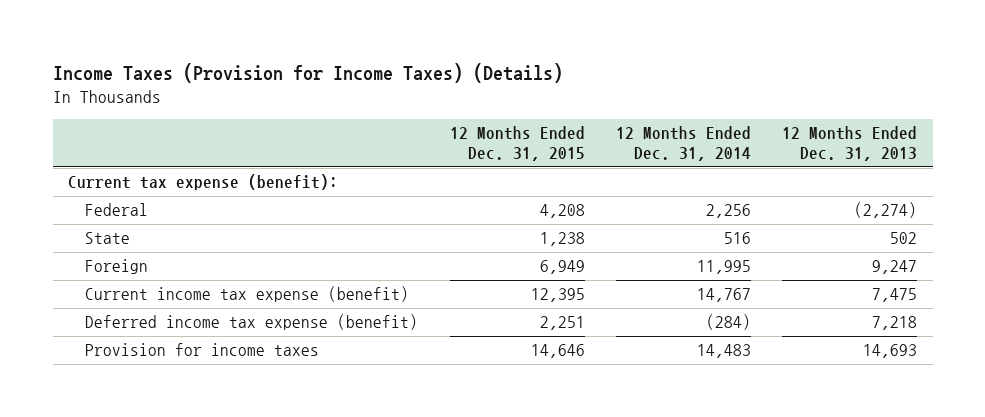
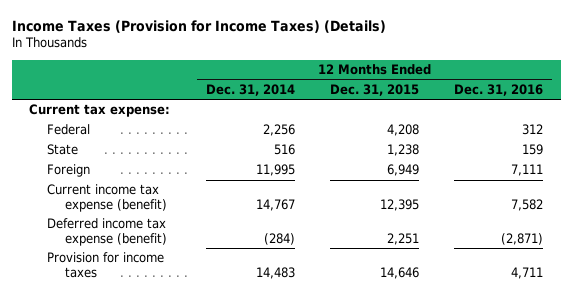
- | 12 Months Ended Dec. 31, 2015 | 12 Months Ended Dec. 31, 2014 | 12 Months Ended Dec. 31, 2013
+ | 12 Months Ended Dec. 31, 2014 | 12 Months Ended Dec. 31, 2015 | 12 Months Ended Dec. 31, 2016
- Current tax expense (benefit):
+ Current tax expense:

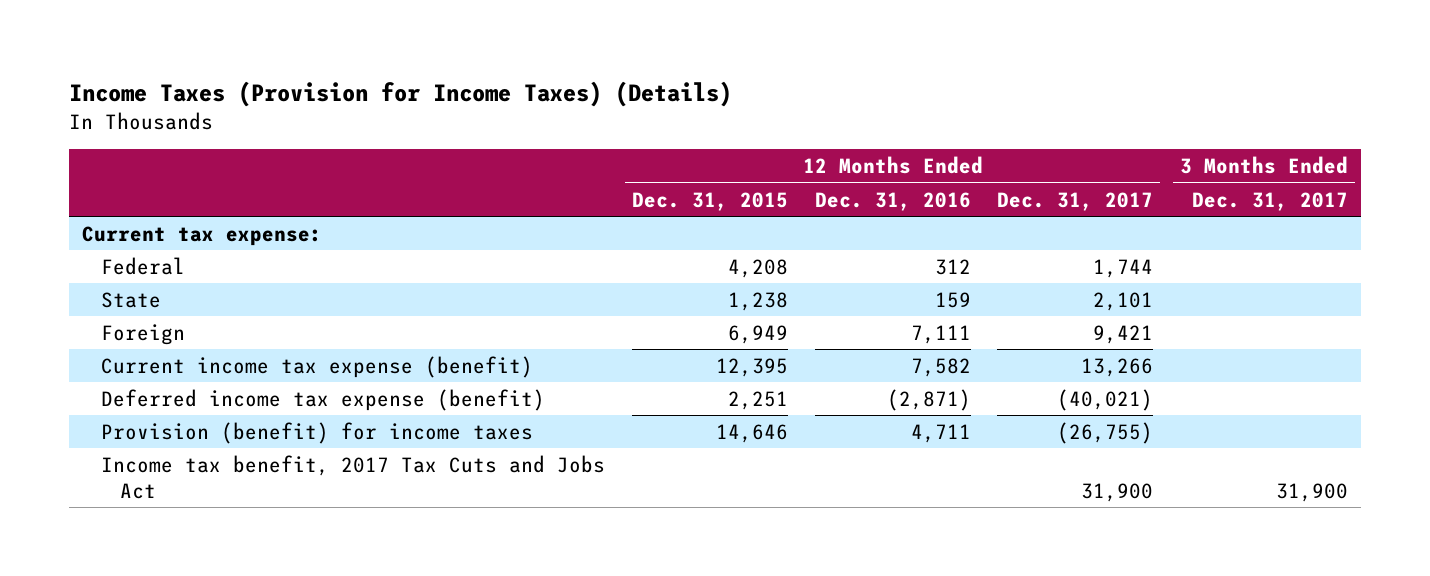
- | 12 Months Ended Dec. 31, 2014 | 12 Months Ended Dec. 31, 2015 | 12 Months Ended Dec. 31, 2016
+ | 12 Months Ended Dec. 31, 2015 | 12 Months Ended Dec. 31, 2016 | 12 Months Ended Dec. 31, 2017 | 3 Months Ended Dec. 31, 2017
- Provision for income taxes | 14,483 | 14,646 | 4,711
+ Provision (benefit) for income taxes | 14,646 | 4,711 | (26,755) |
+ Income tax benefit, 2017 Tax Cuts and Jobs Act | | | 31,900 | 31,900

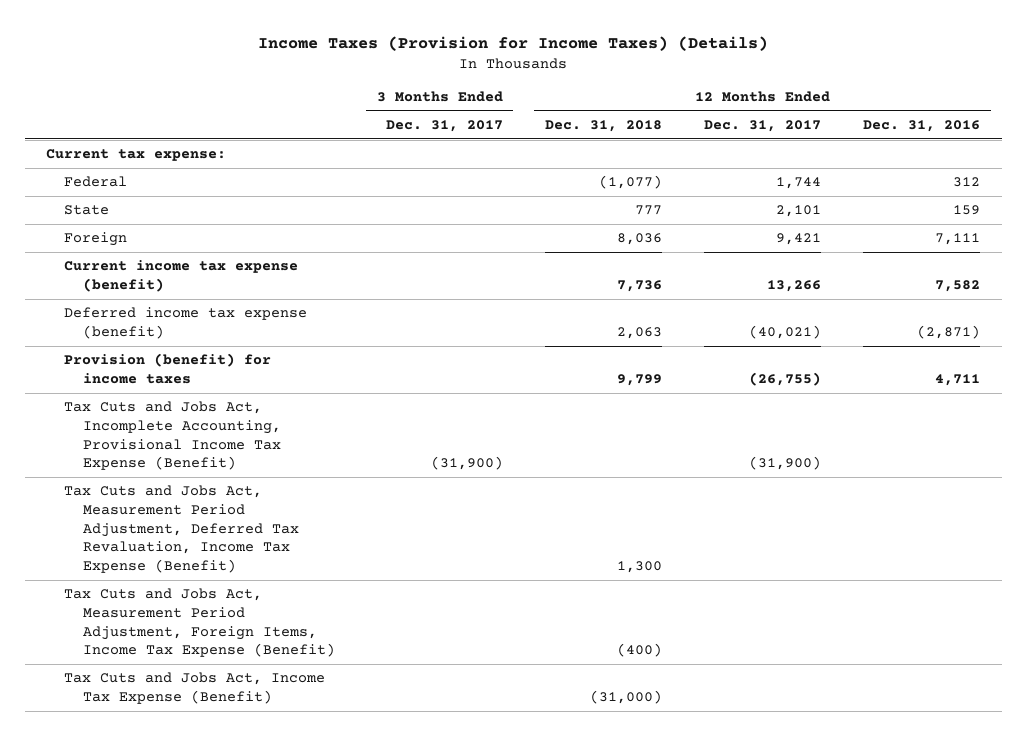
- | 12 Months Ended Dec. 31, 2015 | 12 Months Ended Dec. 31, 2016 | 12 Months Ended Dec. 31, 2017 | 3 Months Ended Dec. 31, 2017
+ | 3 Months Ended Dec. 31, 2017 | 12 Months Ended Dec. 31, 2018 | 12 Months Ended Dec. 31, 2017 | 12 Months Ended Dec. 31, 2016
- Income tax benefit, 2017 Tax Cuts and Jobs Act | | | 31,900 | 31,900
+ Tax Cuts and Jobs Act, Incomplete Accounting, Provisional Income Tax Expense (Benefit) | (31,900) | | (31,900) |
+ Tax Cuts and Jobs Act, Measurement Period Adjustment, Deferred Tax Revaluation, Income Tax Expense (Benefit) | | 1,300 | |
+ Tax Cuts and Jobs Act, Measurement Period Adjustment, Foreign Items, Income Tax Expense (Benefit) | | (400) | |
+ Tax Cuts and Jobs Act, Income Tax Expense (Benefit) | | (31,000) | |

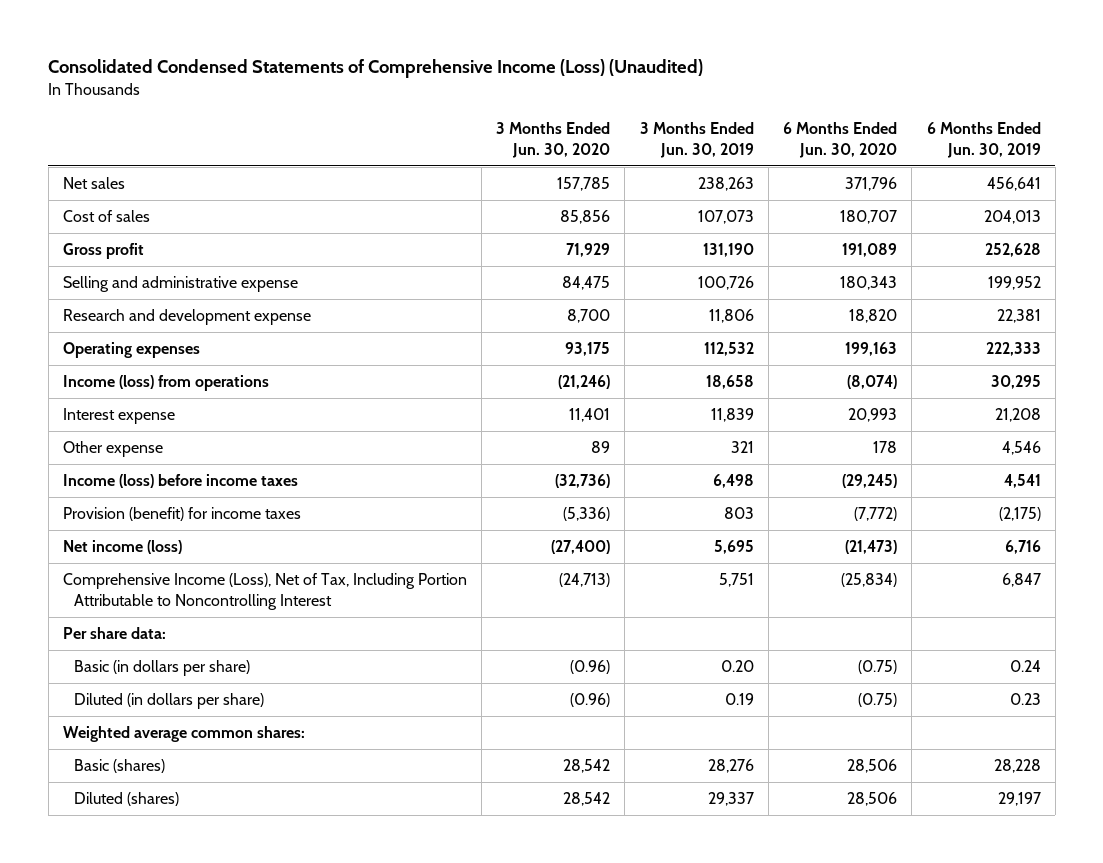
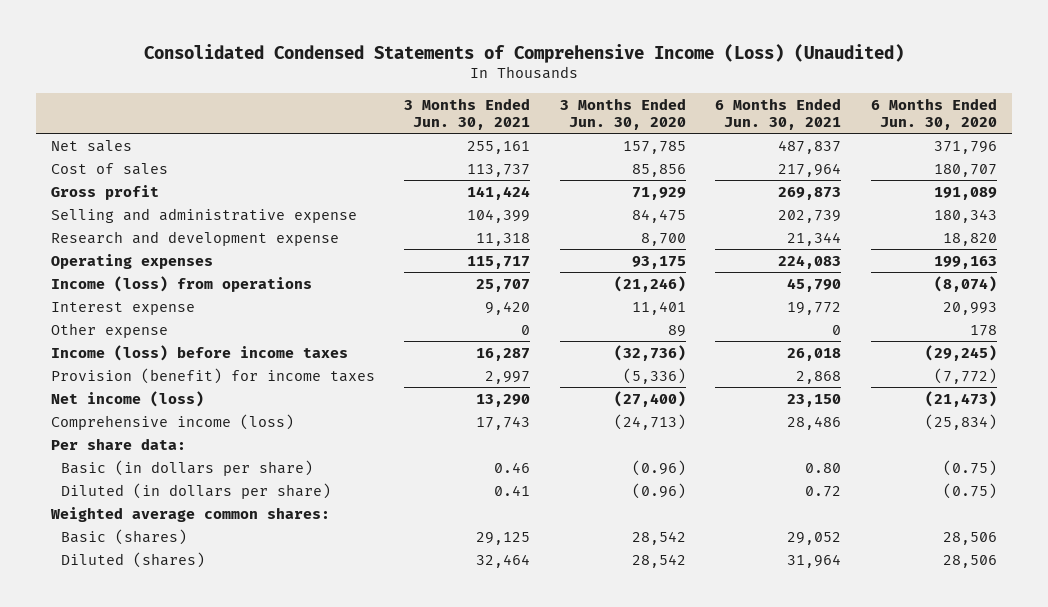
- | 3 Months Ended Jun. 30, 2020 | 3 Months Ended Jun. 30, 2019 | 6 Months Ended Jun. 30, 2020 | 6 Months Ended Jun. 30, 2019
+ | 3 Months Ended Jun. 30, 2021 | 3 Months Ended Jun. 30, 2020 | 6 Months Ended Jun. 30, 2021 | 6 Months Ended Jun. 30, 2020
- Comprehensive Income (Loss), Net of Tax, Including Portion Attributable to Noncontrolling Interest | (24,713) | 5,751 | (25,834) | 6,847
+ Comprehensive income (loss) | 17,743 | (24,713) | 28,486 | (25,834)

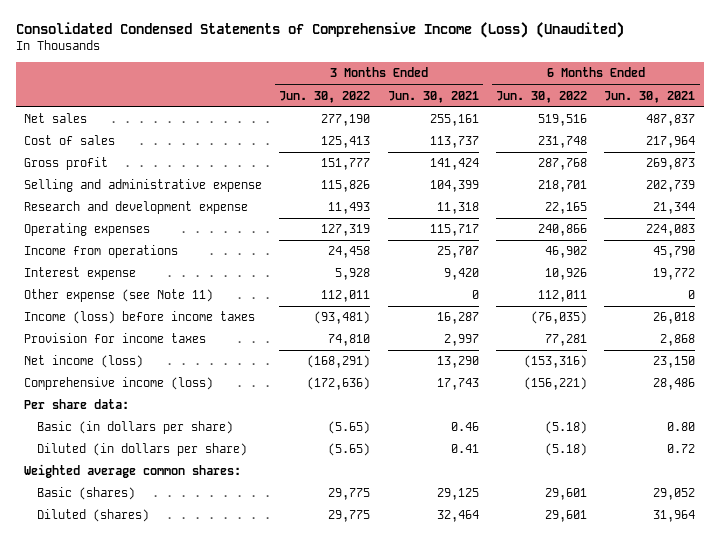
- | 3 Months Ended Jun. 30, 2021 | 3 Months Ended Jun. 30, 2020 | 6 Months Ended Jun. 30, 2021 | 6 Months Ended Jun. 30, 2020
+ | 3 Months Ended Jun. 30, 2022 | 3 Months Ended Jun. 30, 2021 | 6 Months Ended Jun. 30, 2022 | 6 Months Ended Jun. 30, 2021
- Income (loss) from operations | 25,707 | (21,246) | 45,790 | (8,074)
+ Income from operations | 24,458 | 25,707 | 46,902 | 45,790
- Other expense | 0 | 89 | 0 | 178
+ Other expense (see Note 11) | 112,011 | 0 | 112,011 | 0
- Provision (benefit) for income taxes | 2,997 | (5,336) | 2,868 | (7,772)
+ Provision for income taxes | 74,810 | 2,997 | 77,281 | 2,868

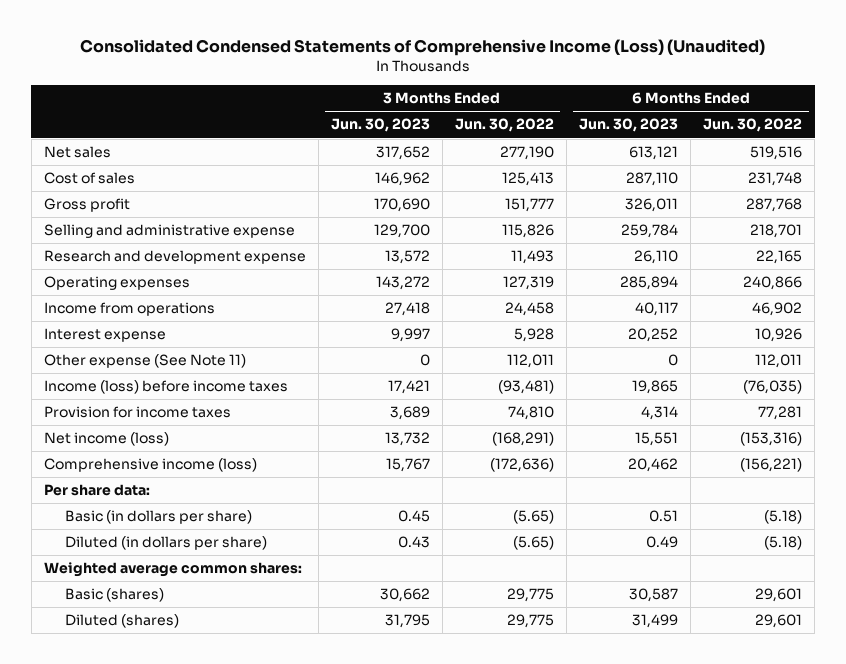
- | 3 Months Ended Jun. 30, 2022 | 3 Months Ended Jun. 30, 2021 | 6 Months Ended Jun. 30, 2022 | 6 Months Ended Jun. 30, 2021
+ | 3 Months Ended Jun. 30, 2023 | 3 Months Ended Jun. 30, 2022 | 6 Months Ended Jun. 30, 2023 | 6 Months Ended Jun. 30, 2022
- Other expense (see Note 11) | 112,011 | 0 | 112,011 | 0
+ Other expense (See Note 11) | 0 | 112,011 | 0 | 112,011

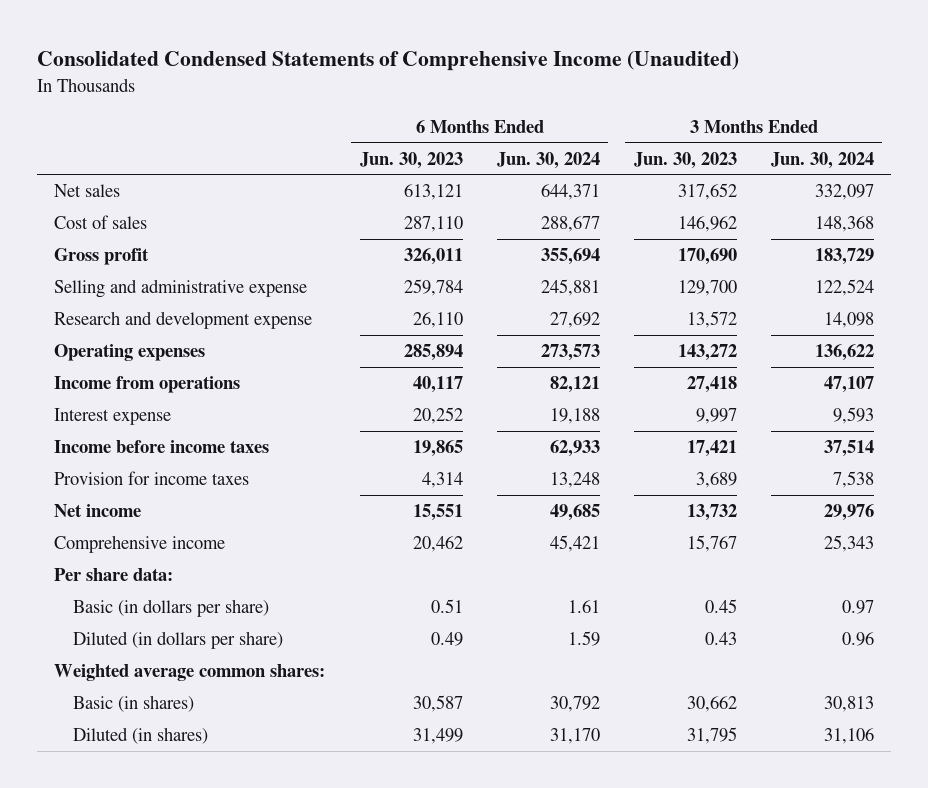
- Consolidated Condensed Statements of Comprehensive Income (Loss) (Unaudited)
+ Consolidated Condensed Statements of Comprehensive Income (Unaudited)
- | 3 Months Ended Jun. 30, 2023 | 3 Months Ended Jun. 30, 2022 | 6 Months Ended Jun. 30, 2023 | 6 Months Ended Jun. 30, 2022
+ | 6 Months Ended Jun. 30, 2023 | 6 Months Ended Jun. 30, 2024 | 3 Months Ended Jun. 30, 2023 | 3 Months Ended Jun. 30, 2024
- Other expense (See Note 11) | 0 | 112,011 | 0 | 112,011
- Income (loss) before income taxes | 17,421 | (93,481) | 19,865 | (76,035)
+ Income before income taxes | 19,865 | 62,933 | 17,421 | 37,514
- Net income (loss) | 13,732 | (168,291) | 15,551 | (153,316)
- Comprehensive income (loss) | 15,767 | (172,636) | 20,462 | (156,221)
+ Net income | 15,551 | 49,685 | 13,732 | 29,976
+ Comprehensive income | 20,462 | 45,421 | 15,767 | 25,343
- Basic (shares) | 30,662 | 29,775 | 30,587 | 29,601
- Diluted (shares) | 31,795 | 29,775 | 31,499 | 29,601
+ Basic (in shares) | 30,587 | 30,792 | 30,662 | 30,813
+ Diluted (in shares) | 31,499 | 31,170 | 31,795 | 31,106

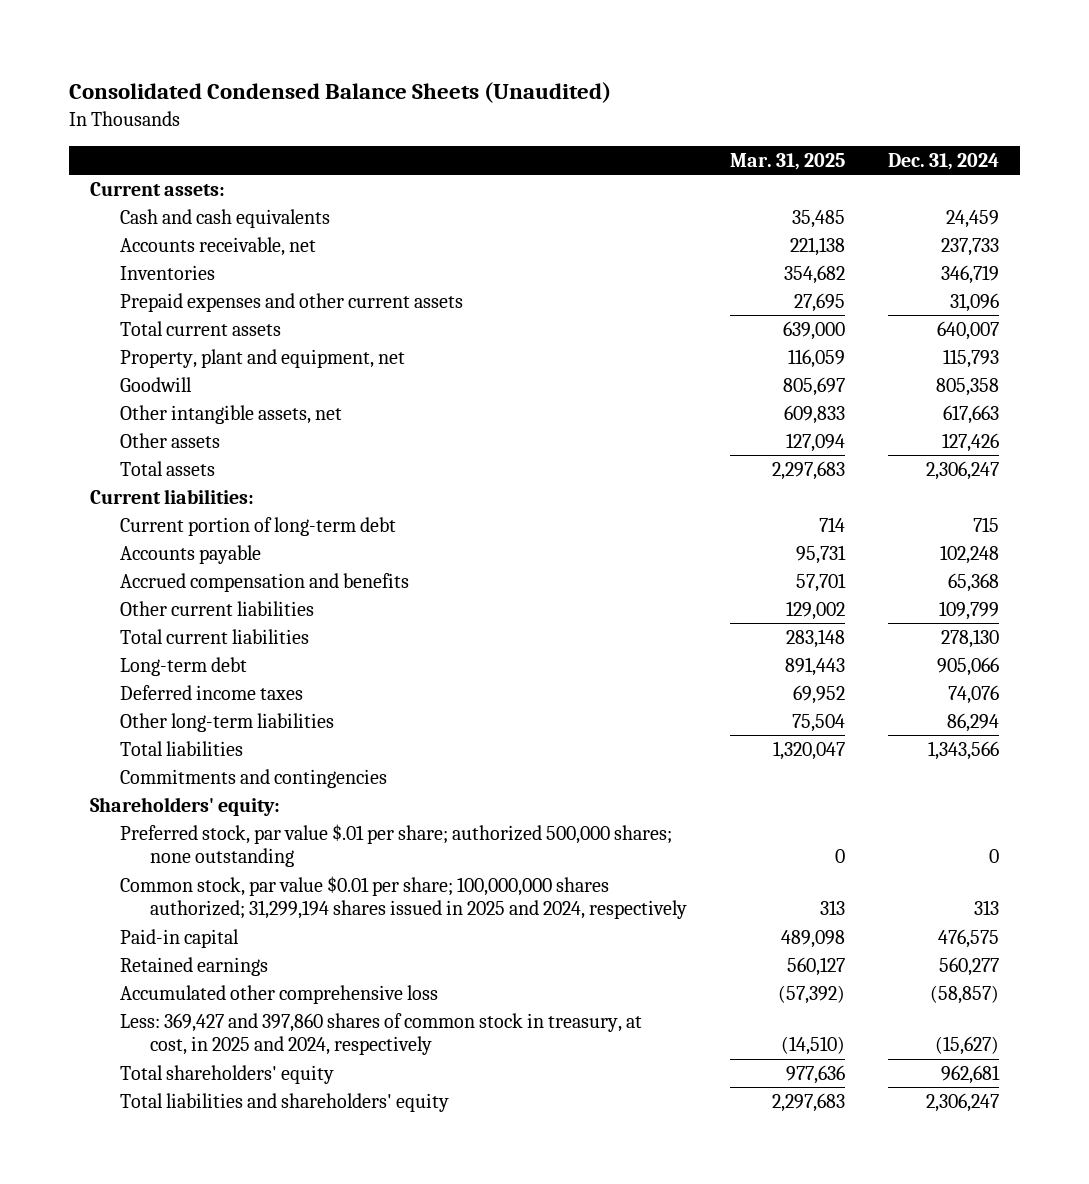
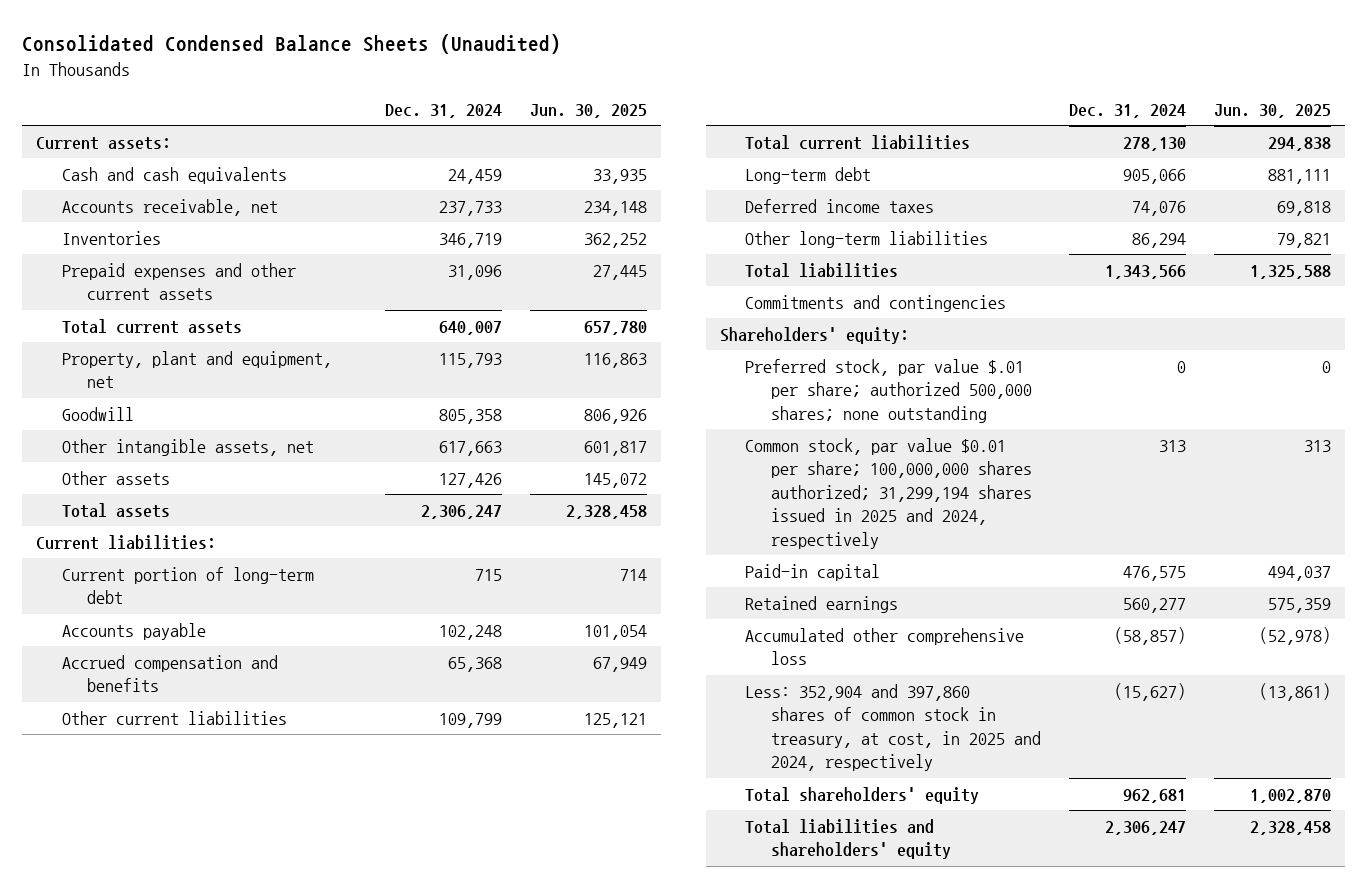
- | Mar. 31, 2025 | Dec. 31, 2024
+ | Dec. 31, 2024 | Jun. 30, 2025
- Less: 369,427 and 397,860 shares of common stock in treasury, at cost, in 2025 and 2024, respectively | (14,510) | (15,627)
+ Less: 352,904 and 397,860 shares of common stock in treasury, at cost, in 2025 and 2024, respectively | (15,627) | (13,861)

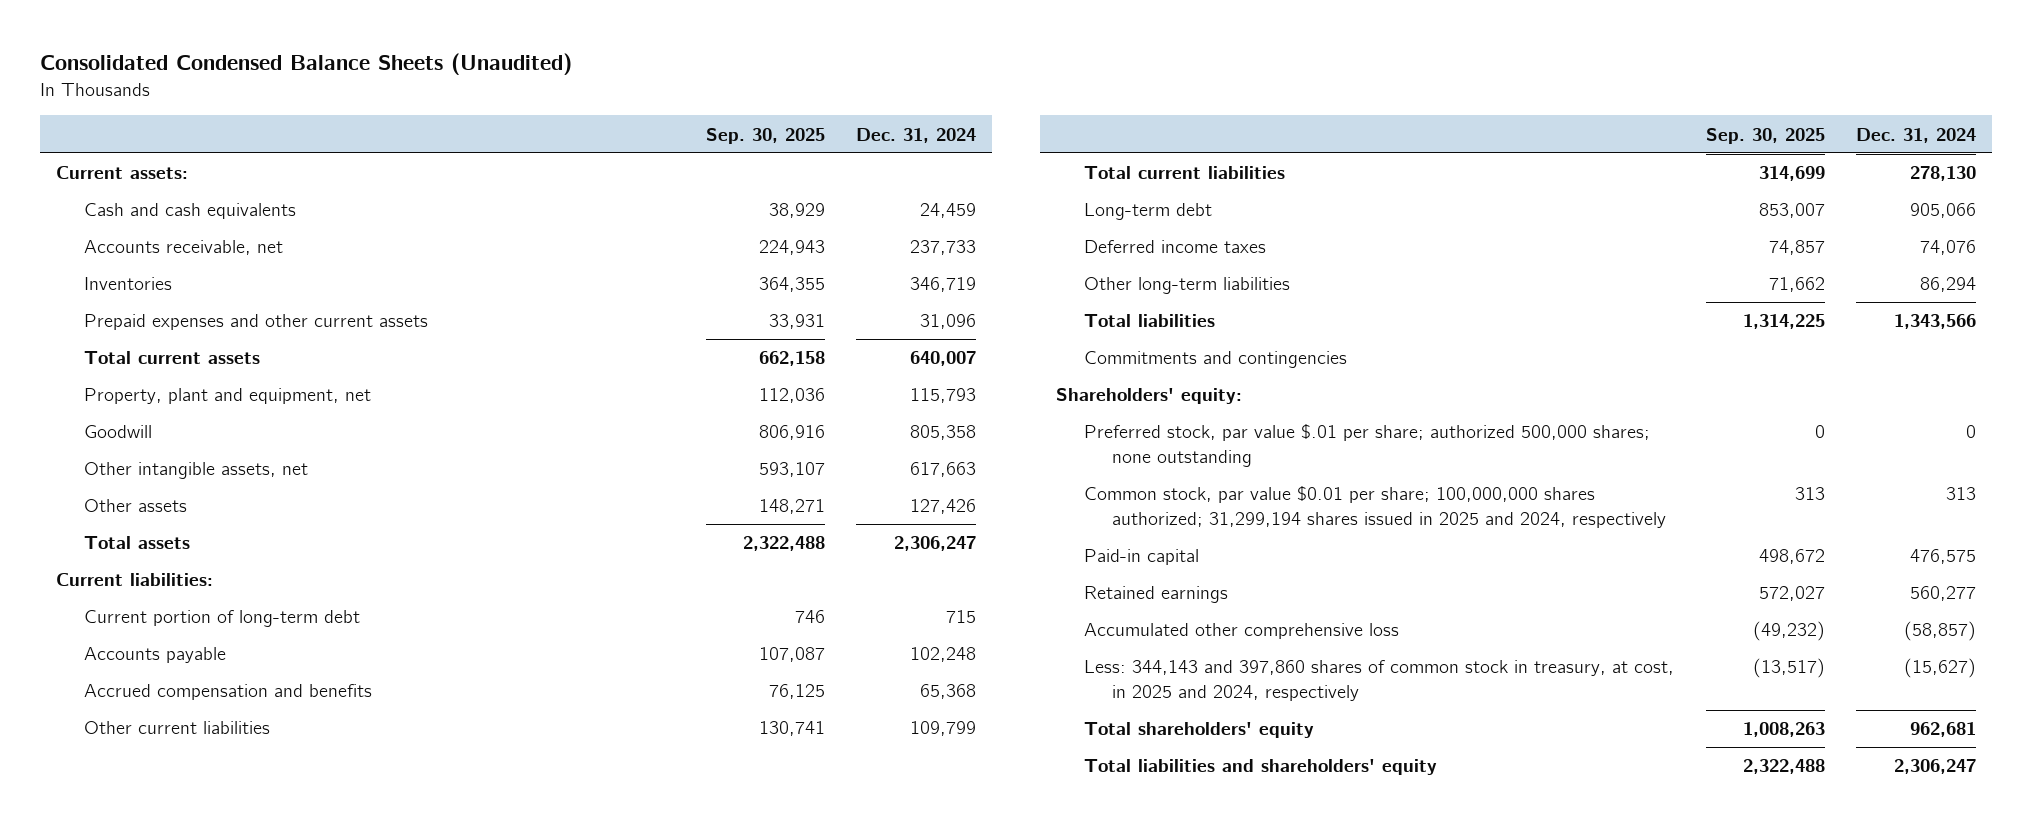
- | Dec. 31, 2024 | Jun. 30, 2025
+ | Sep. 30, 2025 | Dec. 31, 2024
- Less: 352,904 and 397,860 shares of common stock in treasury, at cost, in 2025 and 2024, respectively | (15,627) | (13,861)
+ Less: 344,143 and 397,860 shares of common stock in treasury, at cost, in 2025 and 2024, respectively | (13,517) | (15,627)

